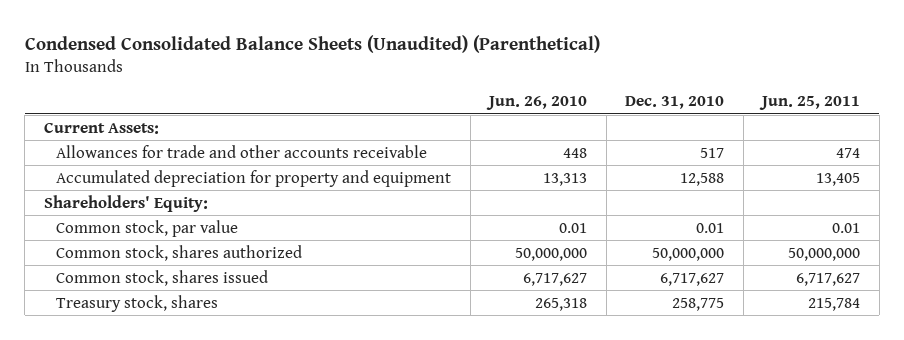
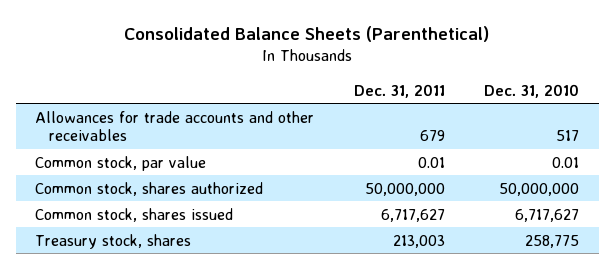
- Condensed Consolidated Balance Sheets (Unaudited) (Parenthetical)
+ Consolidated Balance Sheets (Parenthetical)
- | Jun. 26, 2010 | Dec. 31, 2010 | Jun. 25, 2011
+ | Dec. 31, 2011 | Dec. 31, 2010
- Current Assets:
- Allowances for trade and other accounts receivable | 448 | 517 | 474
- Accumulated depreciation for property and equipment | 13,313 | 12,588 | 13,405
- Shareholders' Equity:
+ Allowances for trade accounts and other receivables | 679 | 517

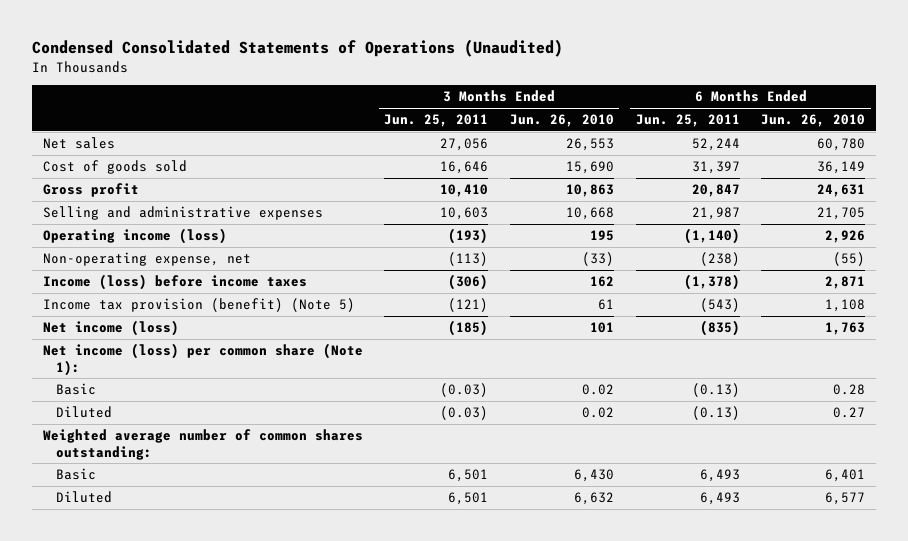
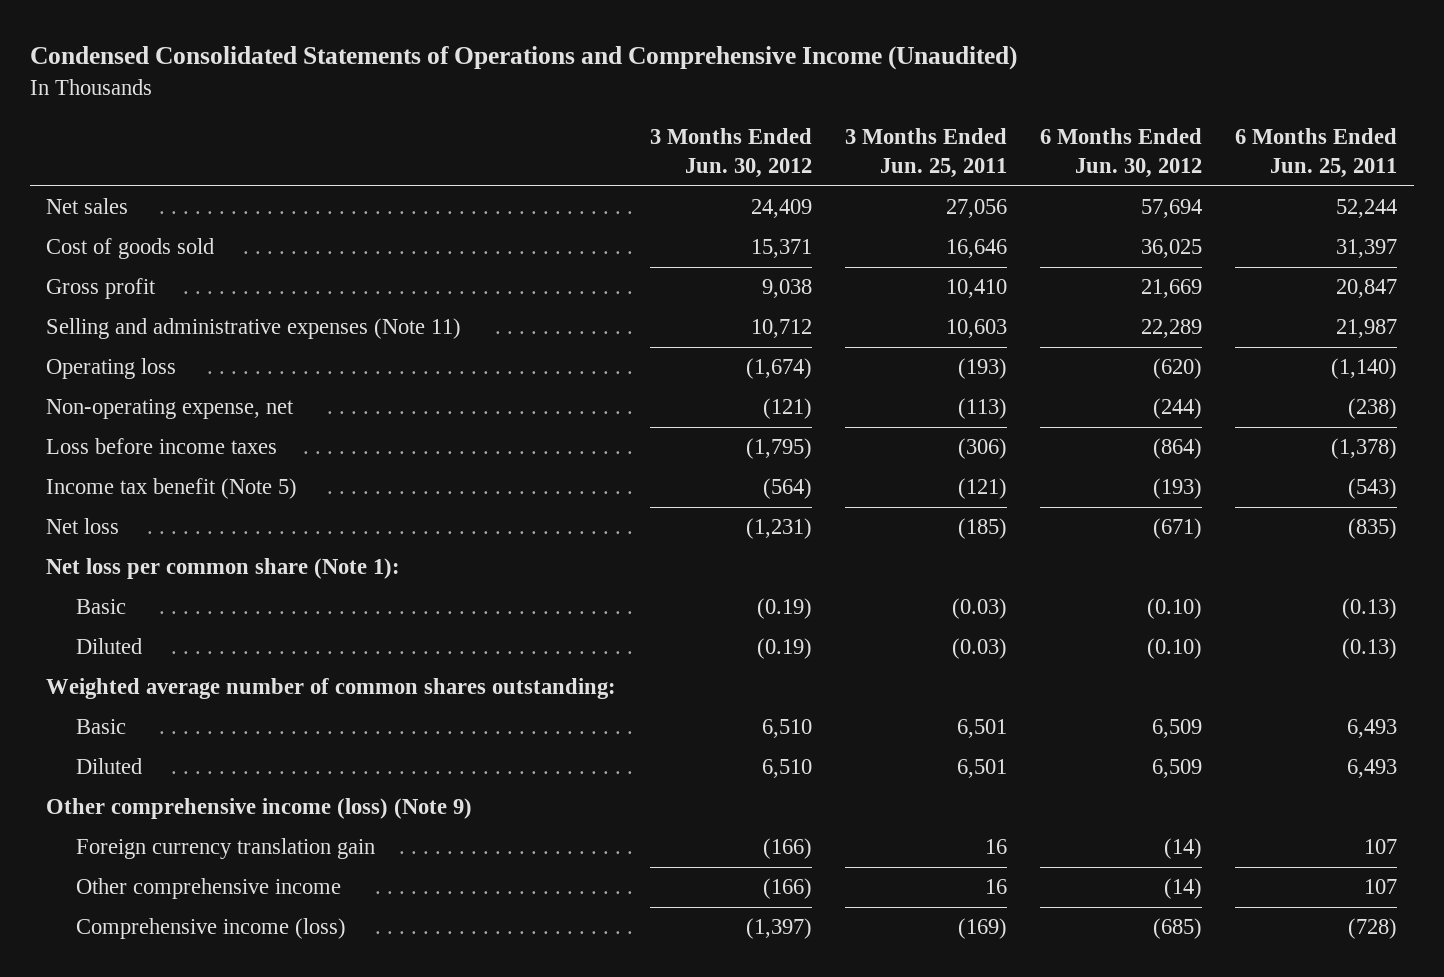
- Condensed Consolidated Statements of Operations (Unaudited)
+ Condensed Consolidated Statements of Operations and Comprehensive Income (Unaudited)
- | 3 Months Ended Jun. 25, 2011 | 3 Months Ended Jun. 26, 2010 | 6 Months Ended Jun. 25, 2011 | 6 Months Ended Jun. 26, 2010
+ | 3 Months Ended Jun. 30, 2012 | 3 Months Ended Jun. 25, 2011 | 6 Months Ended Jun. 30, 2012 | 6 Months Ended Jun. 25, 2011
- Selling and administrative expenses | 10,603 | 10,668 | 21,987 | 21,705
- Operating income (loss) | (193) | 195 | (1,140) | 2,926
+ Selling and administrative expenses (Note 11) | 10,712 | 10,603 | 22,289 | 21,987
+ Operating loss | (1,674) | (193) | (620) | (1,140)
- Income (loss) before income taxes | (306) | 162 | (1,378) | 2,871
- Income tax provision (benefit) (Note 5) | (121) | 61 | (543) | 1,108
- Net income (loss) | (185) | 101 | (835) | 1,763
- Net income (loss) per common share (Note 1):
+ Loss before income taxes | (1,795) | (306) | (864) | (1,378)
+ Income tax benefit (Note 5) | (564) | (121) | (193) | (543)
+ Net loss | (1,231) | (185) | (671) | (835)
+ Net loss per common share (Note 1):
+ Other comprehensive income (loss) (Note 9)
+ Foreign currency translation gain | (166) | 16 | (14) | 107
+ Other comprehensive income | (166) | 16 | (14) | 107
+ Comprehensive income (loss) | (1,397) | (169) | (685) | (728)

